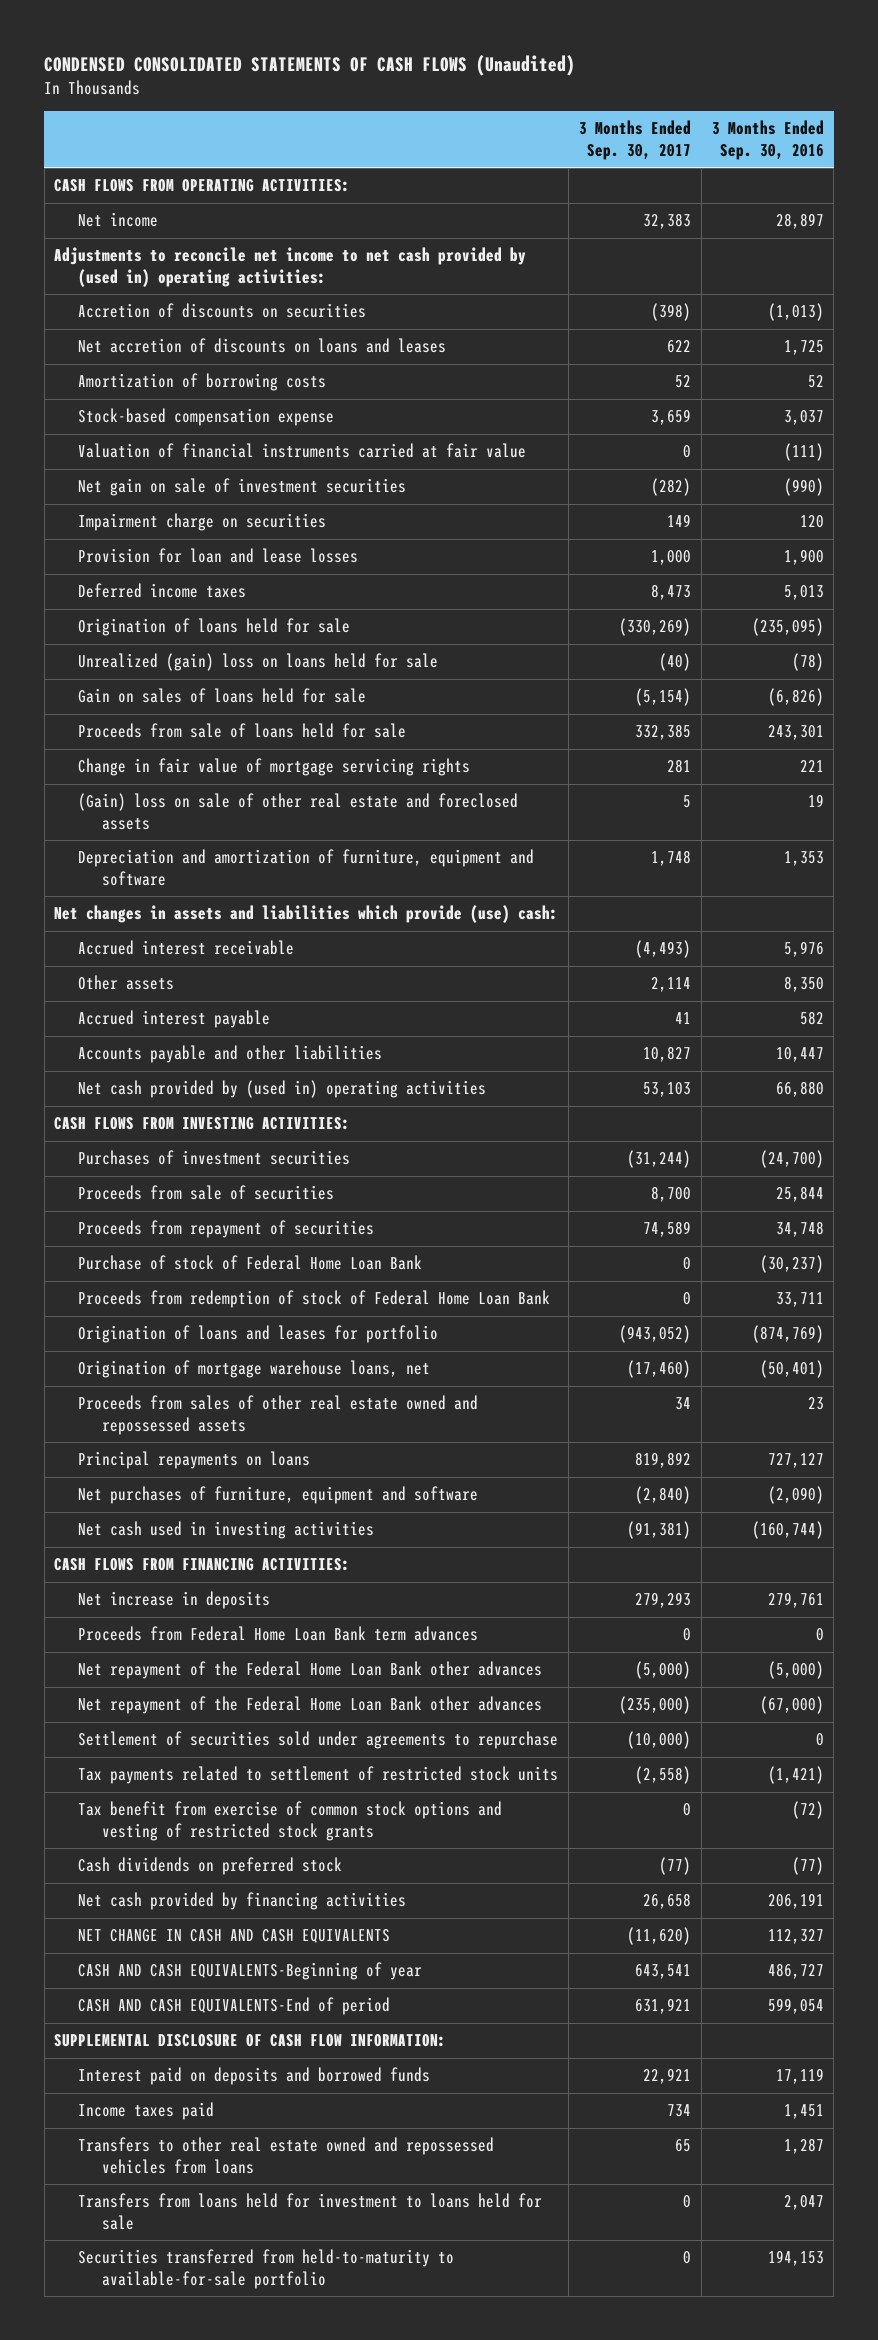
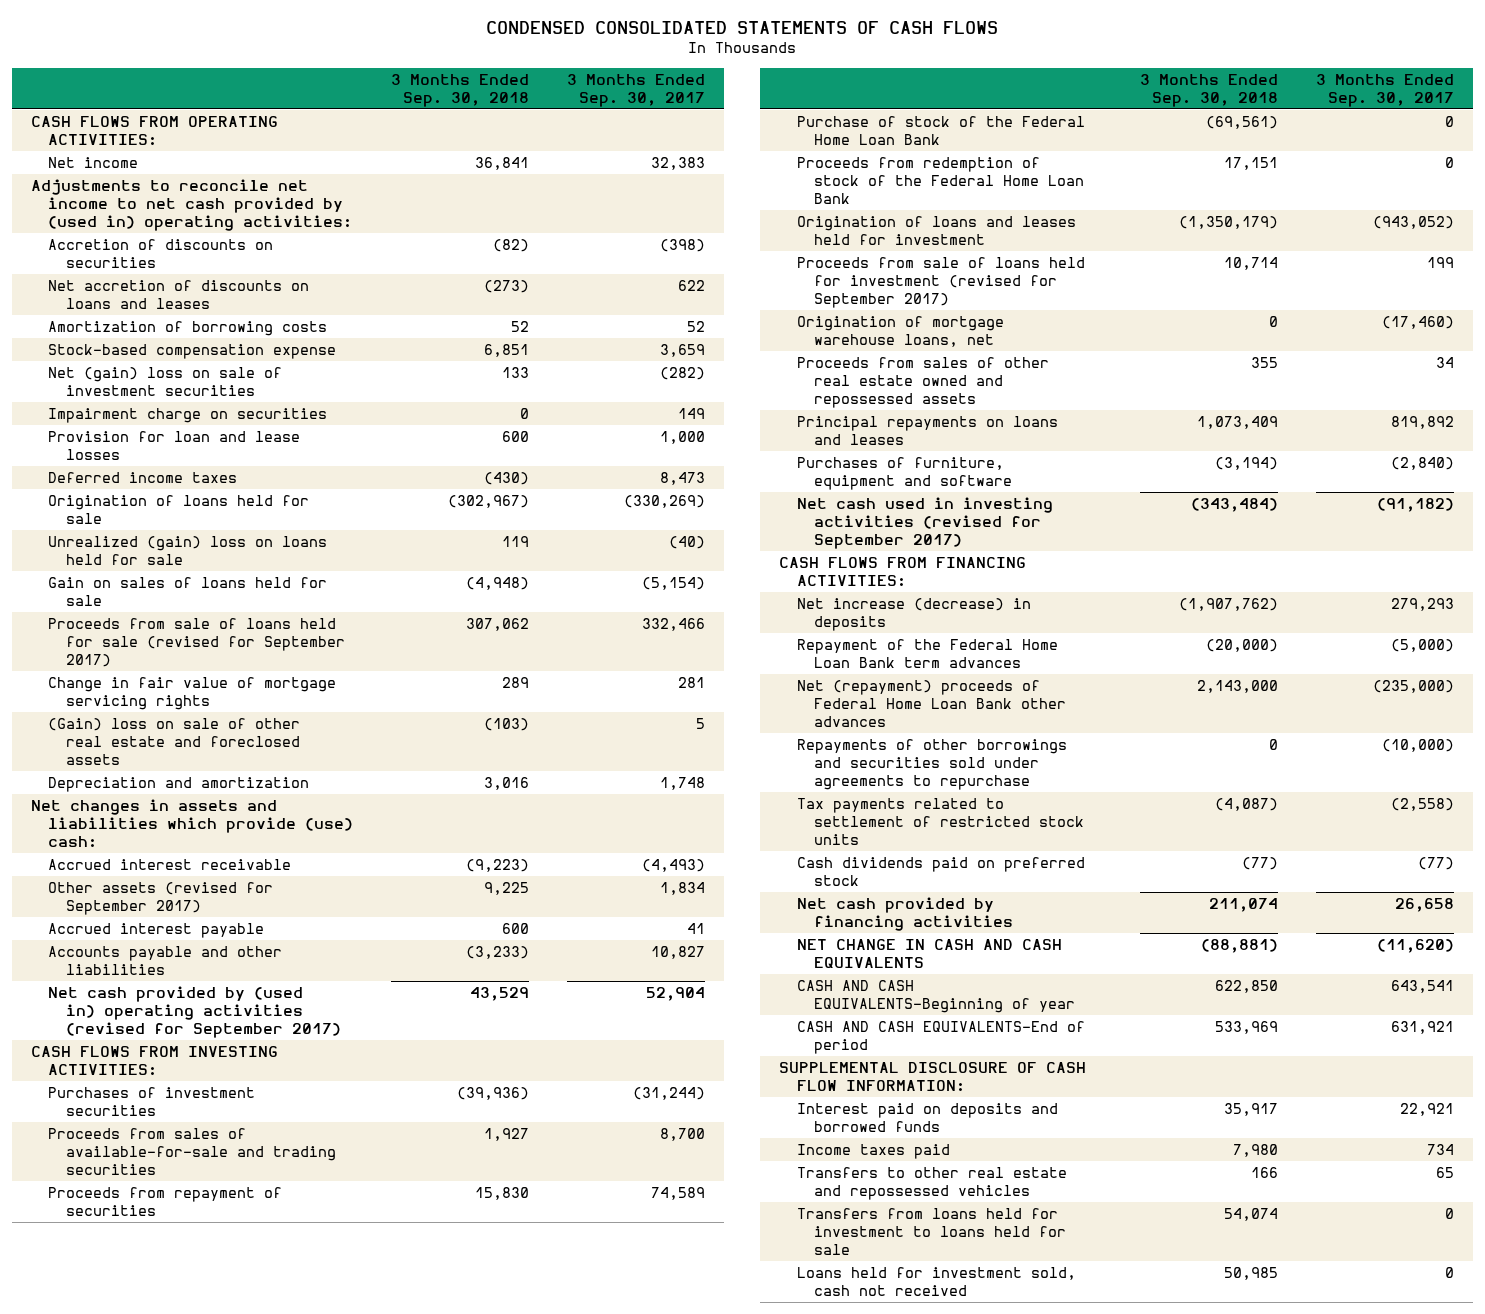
- CONDENSED CONSOLIDATED STATEMENTS OF CASH FLOWS (Unaudited)
+ CONDENSED CONSOLIDATED STATEMENTS OF CASH FLOWS
- | 3 Months Ended Sep. 30, 2017 | 3 Months Ended Sep. 30, 2016
+ | 3 Months Ended Sep. 30, 2018 | 3 Months Ended Sep. 30, 2017
- Valuation of financial instruments carried at fair value | 0 | (111)
- Net gain on sale of investment securities | (282) | (990)
+ Net (gain) loss on sale of investment securities | 133 | (282)
- Proceeds from sale of loans held for sale | 332,385 | 243,301
+ Proceeds from sale of loans held for sale (revised for September 2017) | 307,062 | 332,466
- Depreciation and amortization of furniture, equipment and software | 1,748 | 1,353
+ Depreciation and amortization | 3,016 | 1,748
- Other assets | 2,114 | 8,350
+ Other assets (revised for September 2017) | 9,225 | 1,834
- Net cash provided by (used in) operating activities | 53,103 | 66,880
+ Net cash provided by (used in) operating activities (revised for September 2017) | 43,529 | 52,904
- Proceeds from sale of securities | 8,700 | 25,844
+ Proceeds from sales of available-for-sale and trading securities | 1,927 | 8,700
- Purchase of stock of Federal Home Loan Bank | 0 | (30,237)
- Proceeds from redemption of stock of Federal Home Loan Bank | 0 | 33,711
- Origination of loans and leases for portfolio | (943,052) | (874,769)
+ Purchase of stock of the Federal Home Loan Bank | (69,561) | 0
+ Proceeds from redemption of stock of the Federal Home Loan Bank | 17,151 | 0
+ Origination of loans and leases held for investment | (1,350,179) | (943,052)
+ Proceeds from sale of loans held for investment (revised for September 2017) | 10,714 | 199
- Principal repayments on loans | 819,892 | 727,127
- Net purchases of furniture, equipment and software | (2,840) | (2,090)
- Net cash used in investing activities | (91,381) | (160,744)
+ Principal repayments on loans and leases | 1,073,409 | 819,892
+ Purchases of furniture, equipment and software | (3,194) | (2,840)
+ Net cash used in investing activities (revised for September 2017) | (343,484) | (91,182)
- Net increase in deposits | 279,293 | 279,761
- Proceeds from Federal Home Loan Bank term advances | 0 | 0
- Net repayment of the Federal Home Loan Bank other advances | (5,000) | (5,000)
- Net repayment of the Federal Home Loan Bank other advances | (235,000) | (67,000)
- Settlement of securities sold under agreements to repurchase | (10,000) | 0
+ Net increase (decrease) in deposits | (1,907,762) | 279,293
+ Repayment of the Federal Home Loan Bank term advances | (20,000) | (5,000)
+ Net (repayment) proceeds of Federal Home Loan Bank other advances | 2,143,000 | (235,000)
+ Repayments of other borrowings and securities sold under agreements to repurchase | 0 | (10,000)
- Tax benefit from exercise of common stock options and vesting of restricted stock grants | 0 | (72)
- Cash dividends on preferred stock | (77) | (77)
+ Cash dividends paid on preferred stock | (77) | (77)
- Transfers to other real estate owned and repossessed vehicles from loans | 65 | 1,287
+ Transfers to other real estate and repossessed vehicles | 166 | 65
- Securities transferred from held-to-maturity to available-for-sale portfolio | 0 | 194,153
+ Loans held for investment sold, cash not received | 50,985 | 0

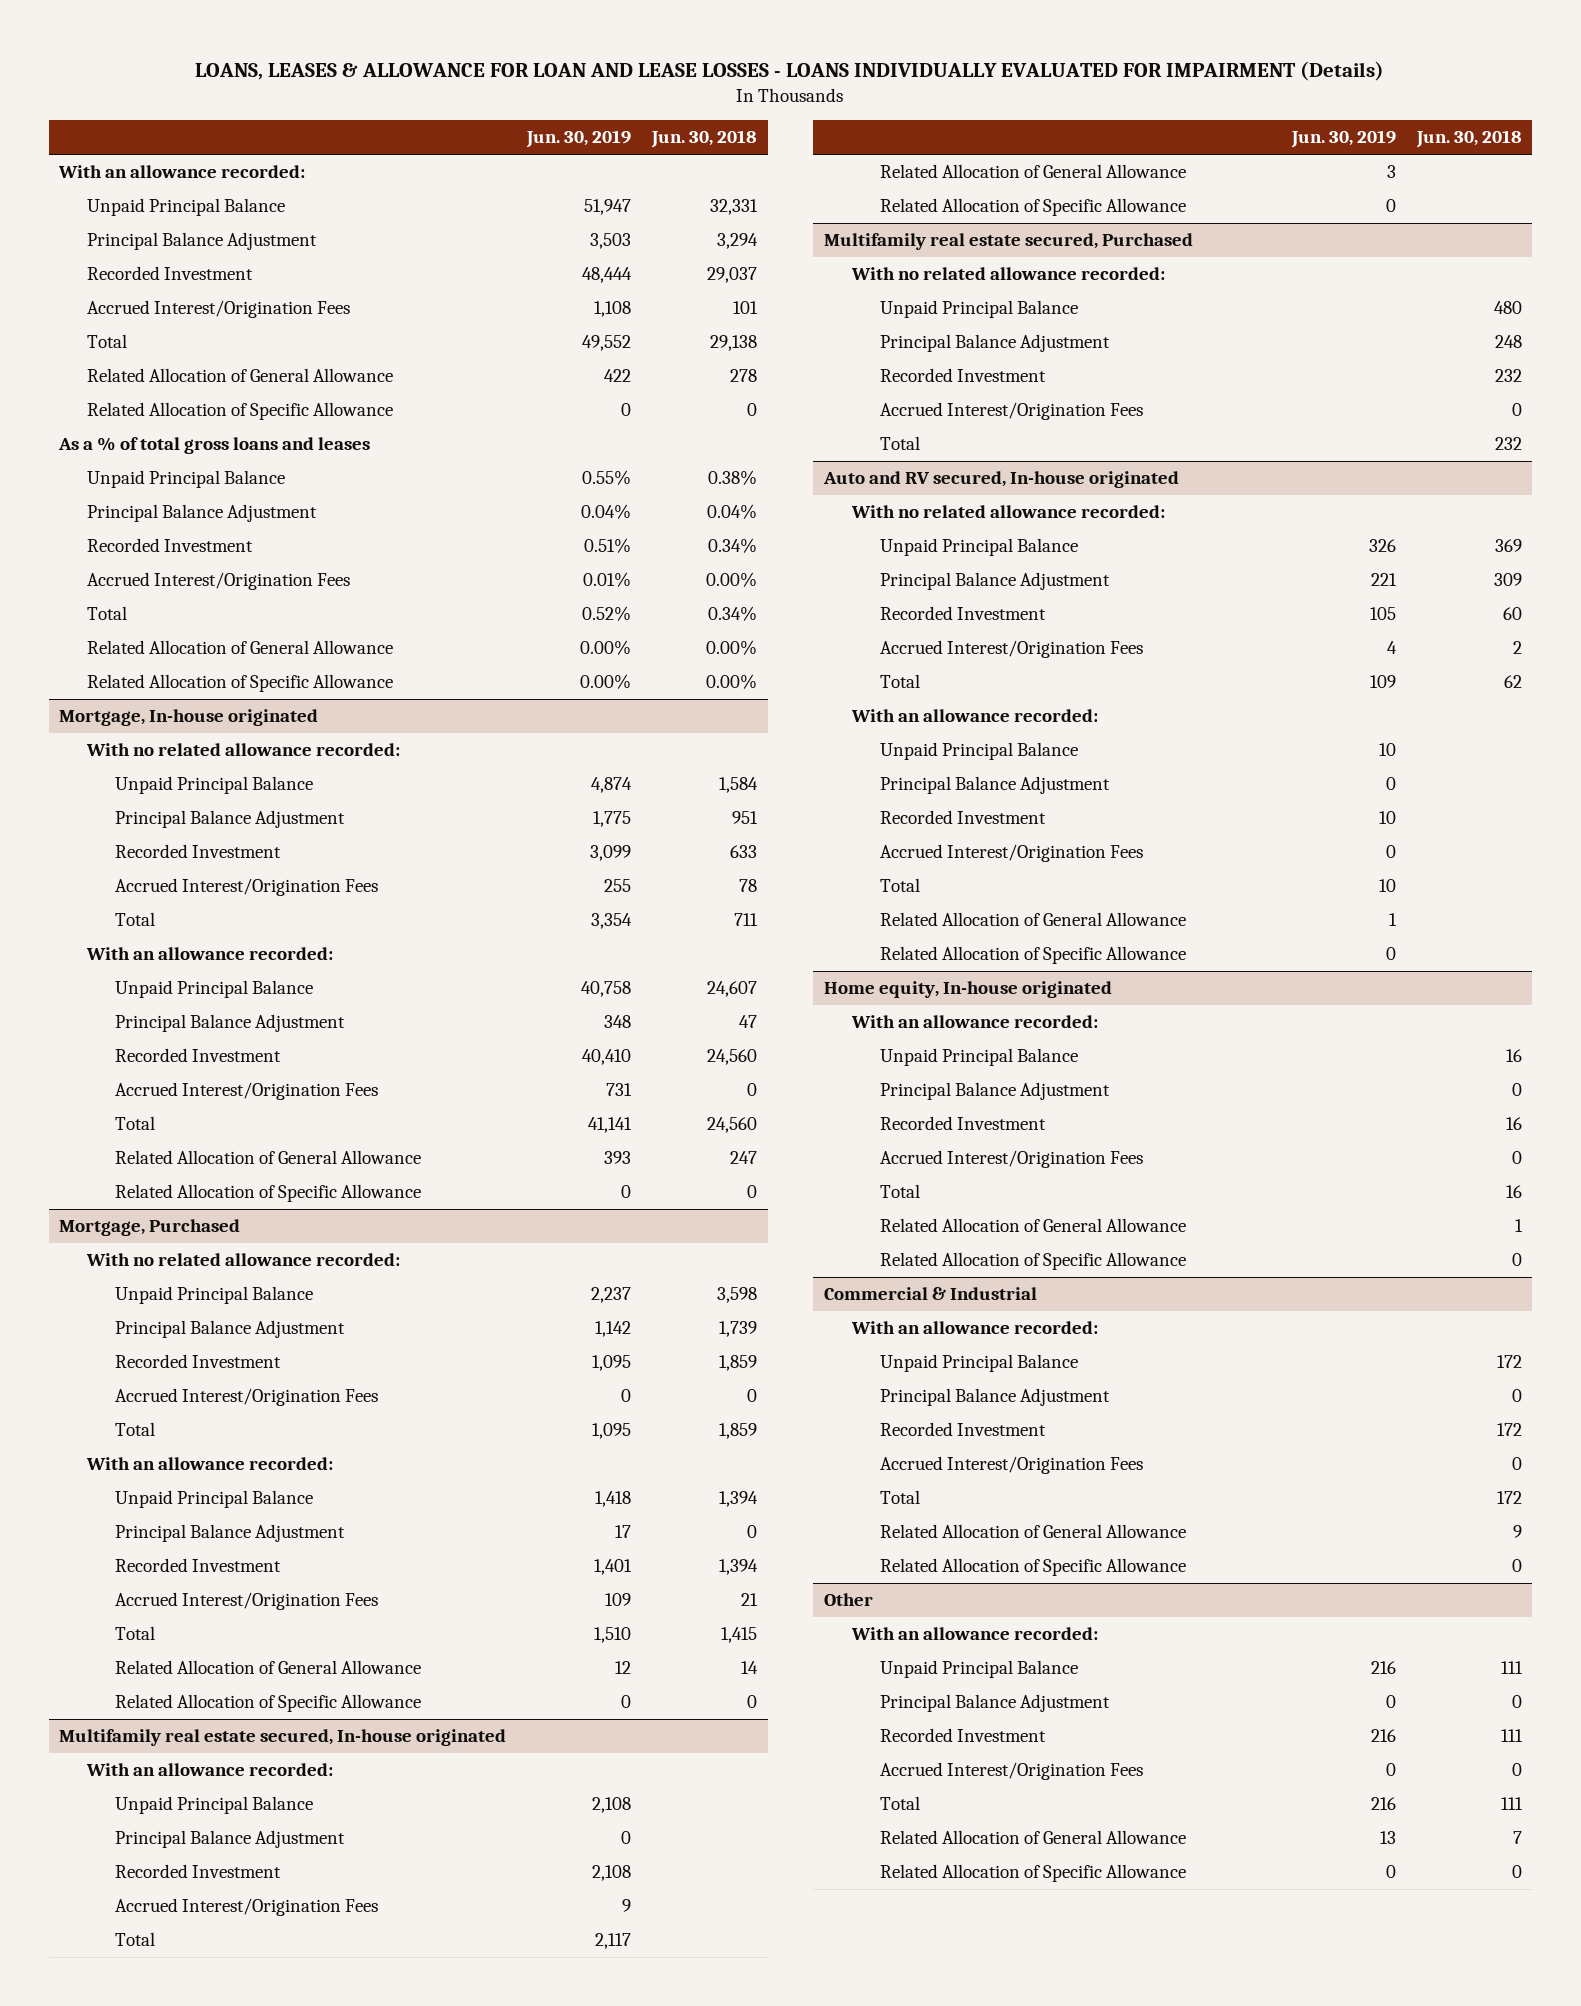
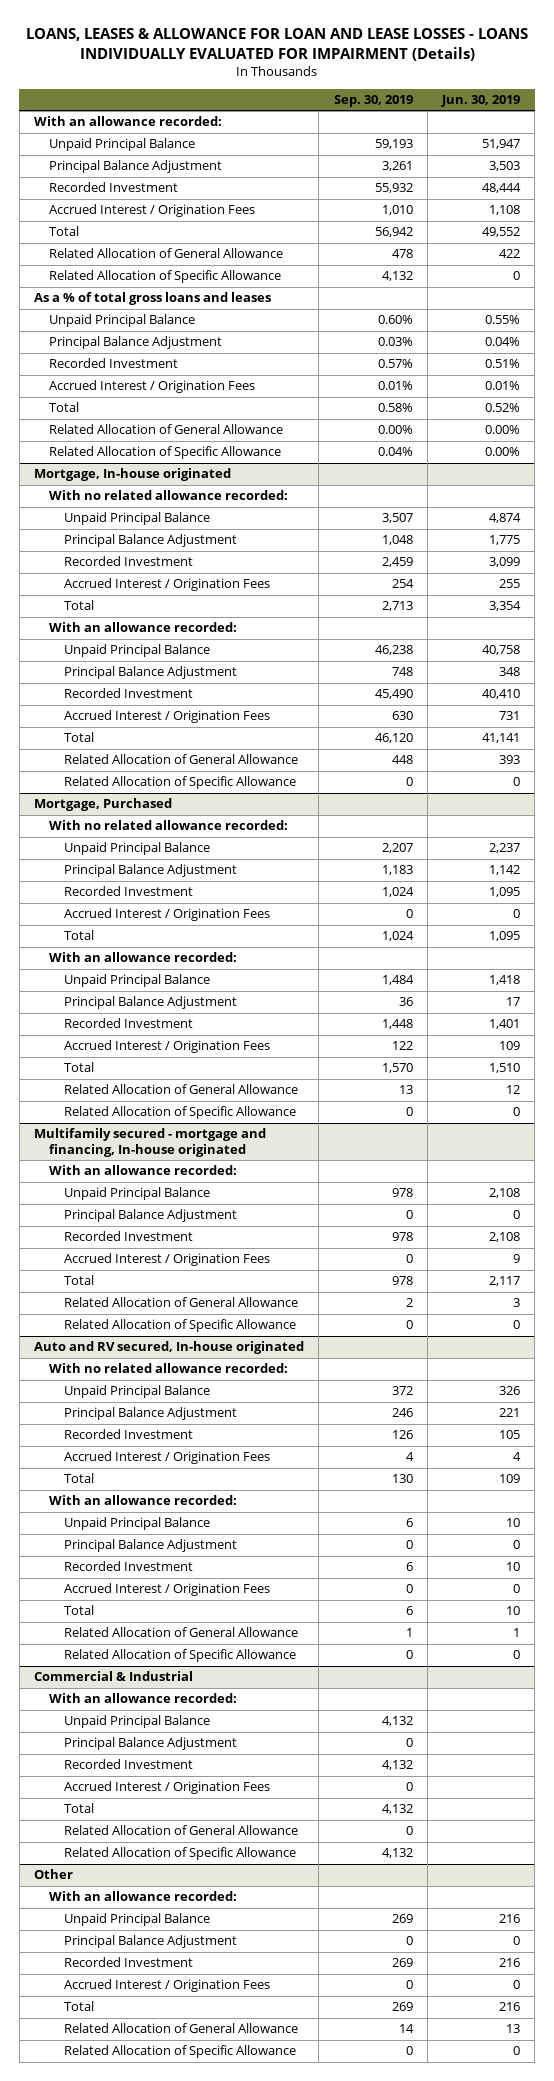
- | Jun. 30, 2019 | Jun. 30, 2018
+ | Sep. 30, 2019 | Jun. 30, 2019
- Accrued Interest/Origination Fees | 1,108 | 101
+ Accrued Interest / Origination Fees | 1,010 | 1,108
- Accrued Interest/Origination Fees | 0.01% | 0.00%
+ Accrued Interest / Origination Fees | 0.01% | 0.01%
@ Mortgage, In-house originated
- Accrued Interest/Origination Fees | 255 | 78
+ Accrued Interest / Origination Fees | 254 | 255
- Accrued Interest/Origination Fees | 731 | 0
+ Accrued Interest / Origination Fees | 630 | 731
@ Mortgage, Purchased
- Accrued Interest/Origination Fees | 0 | 0
+ Accrued Interest / Origination Fees | 0 | 0
- Accrued Interest/Origination Fees | 109 | 21
+ Accrued Interest / Origination Fees | 122 | 109
- Multifamily real estate secured, In-house originated
+ Multifamily secured - mortgage and financing, In-house originated
- Accrued Interest/Origination Fees | 9 |
+ Accrued Interest / Origination Fees | 0 | 9
- Multifamily real estate secured, Purchased
- With no related allowance recorded:
- Unpaid Principal Balance | | 480
- Principal Balance Adjustment | | 248
- Recorded Investment | | 232
- Accrued Interest/Origination Fees | | 0
- Total | | 232
@ Auto and RV secured, In-house originated
- Accrued Interest/Origination Fees | 4 | 2
+ Accrued Interest / Origination Fees | 4 | 4
- Accrued Interest/Origination Fees | 0 |
+ Accrued Interest / Origination Fees | 0 | 0
- Home equity, In-house originated
- With an allowance recorded:
- Unpaid Principal Balance | | 16
- Principal Balance Adjustment | | 0
- Recorded Investment | | 16
- Accrued Interest/Origination Fees | | 0
- Total | | 16
- Related Allocation of General Allowance | | 1
- Related Allocation of Specific Allowance | | 0
@ Commercial & Industrial
- Accrued Interest/Origination Fees | | 0
+ Accrued Interest / Origination Fees | 0 |
@ Other
- Accrued Interest/Origination Fees | 0 | 0
+ Accrued Interest / Origination Fees | 0 | 0

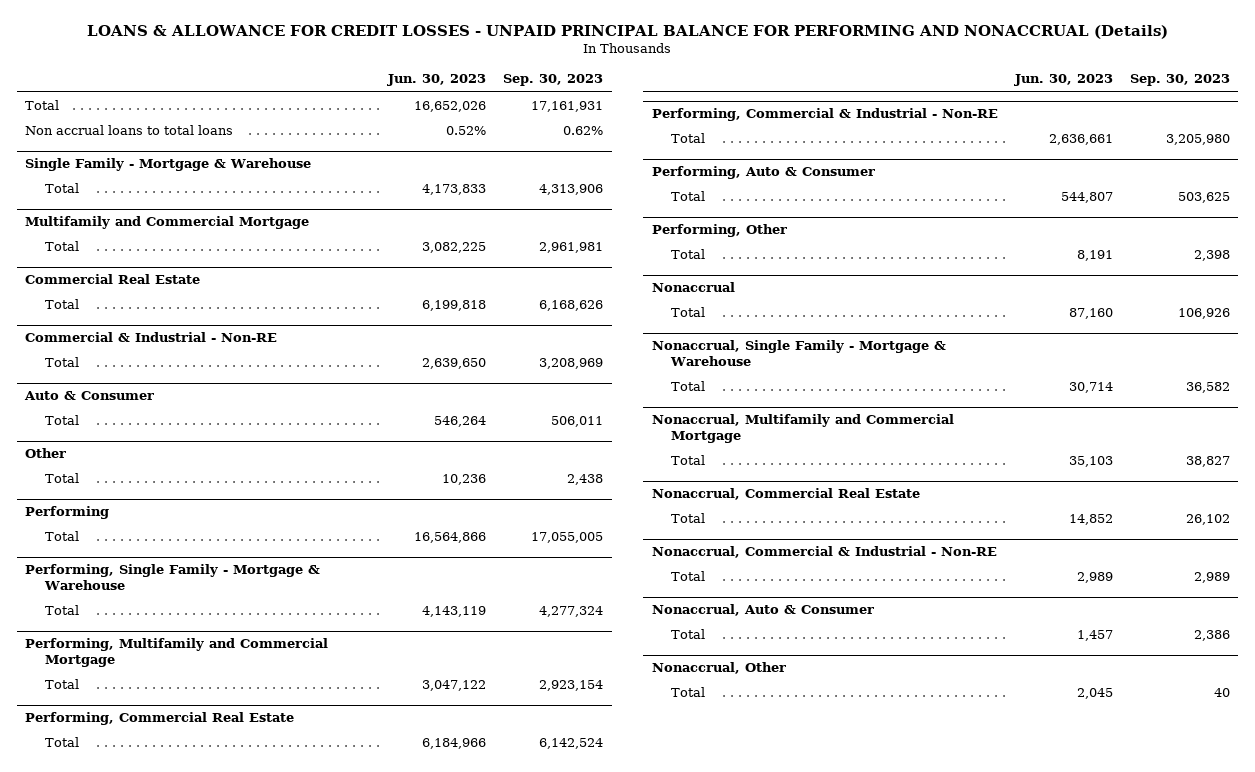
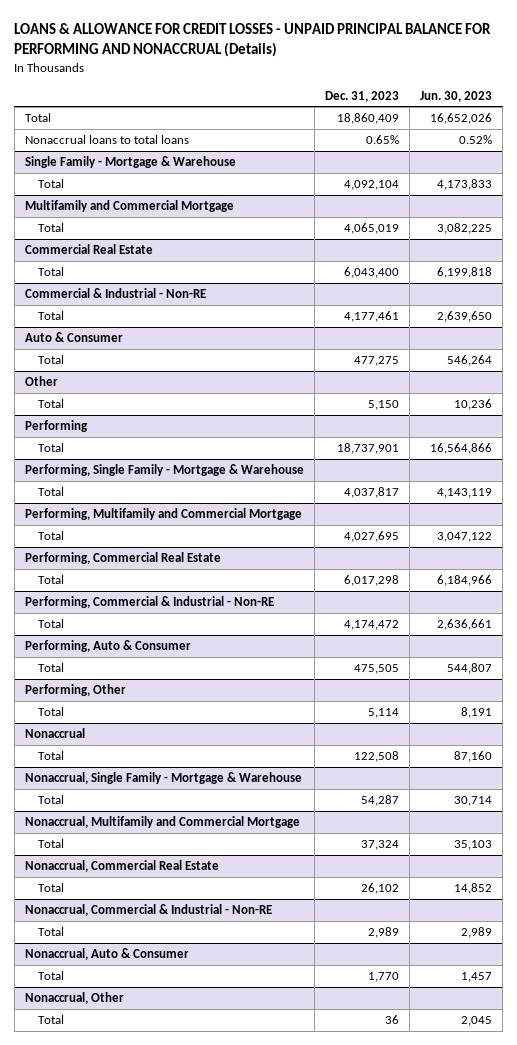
- | Jun. 30, 2023 | Sep. 30, 2023
+ | Dec. 31, 2023 | Jun. 30, 2023
- Non accrual loans to total loans | 0.52% | 0.62%
+ Nonaccrual loans to total loans | 0.65% | 0.52%

